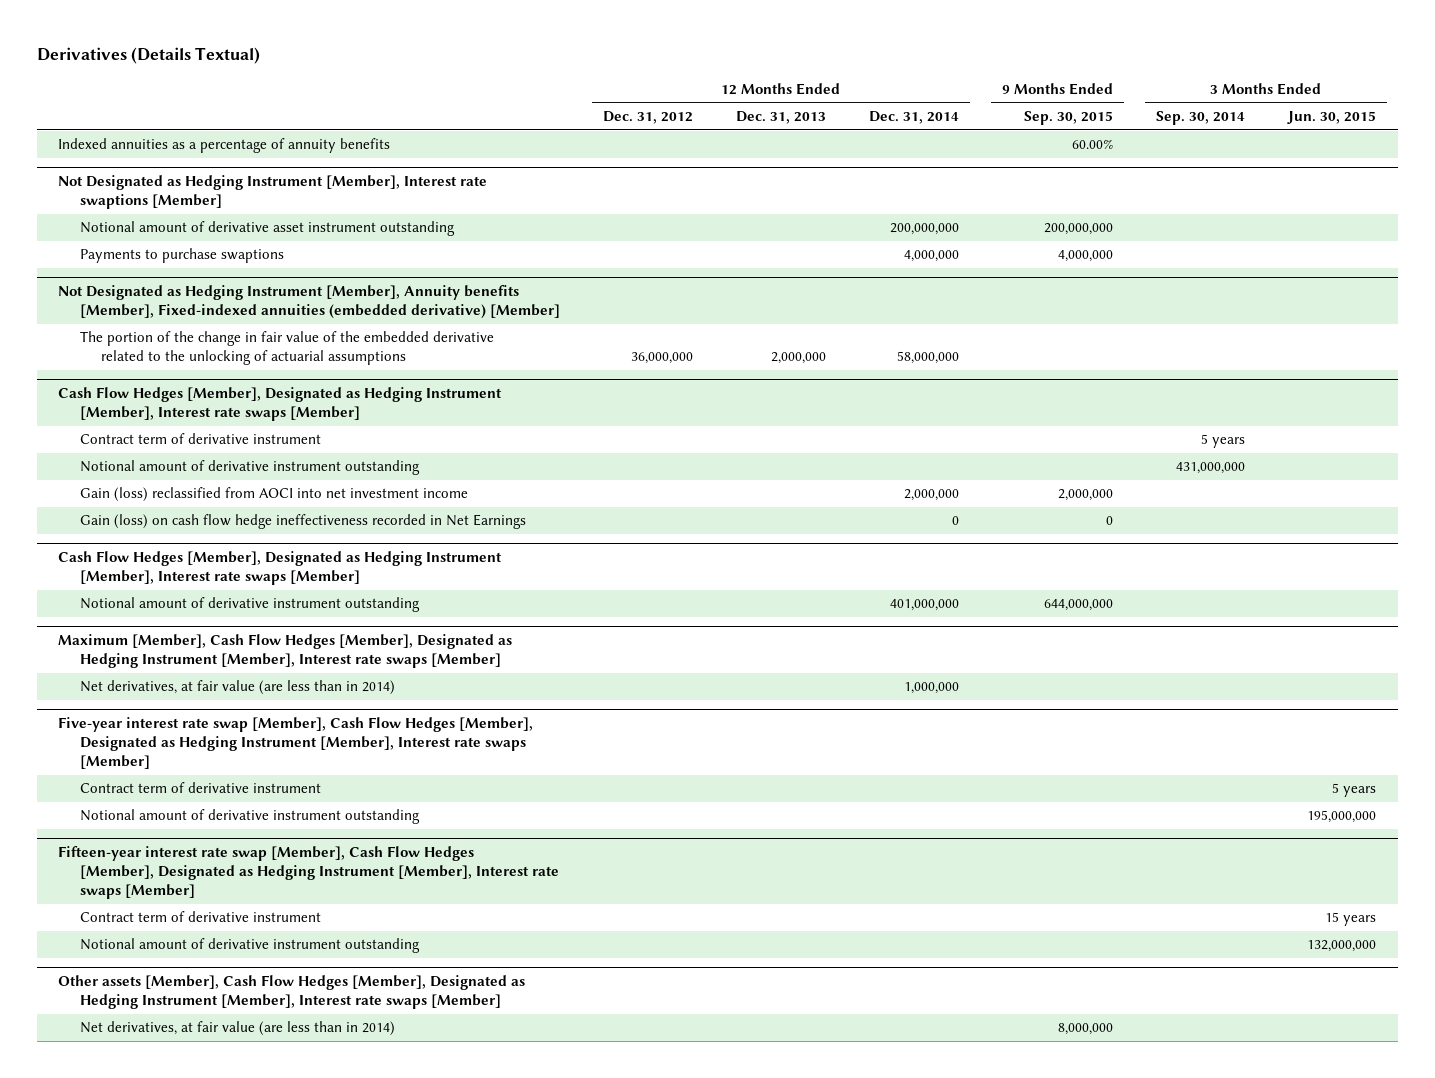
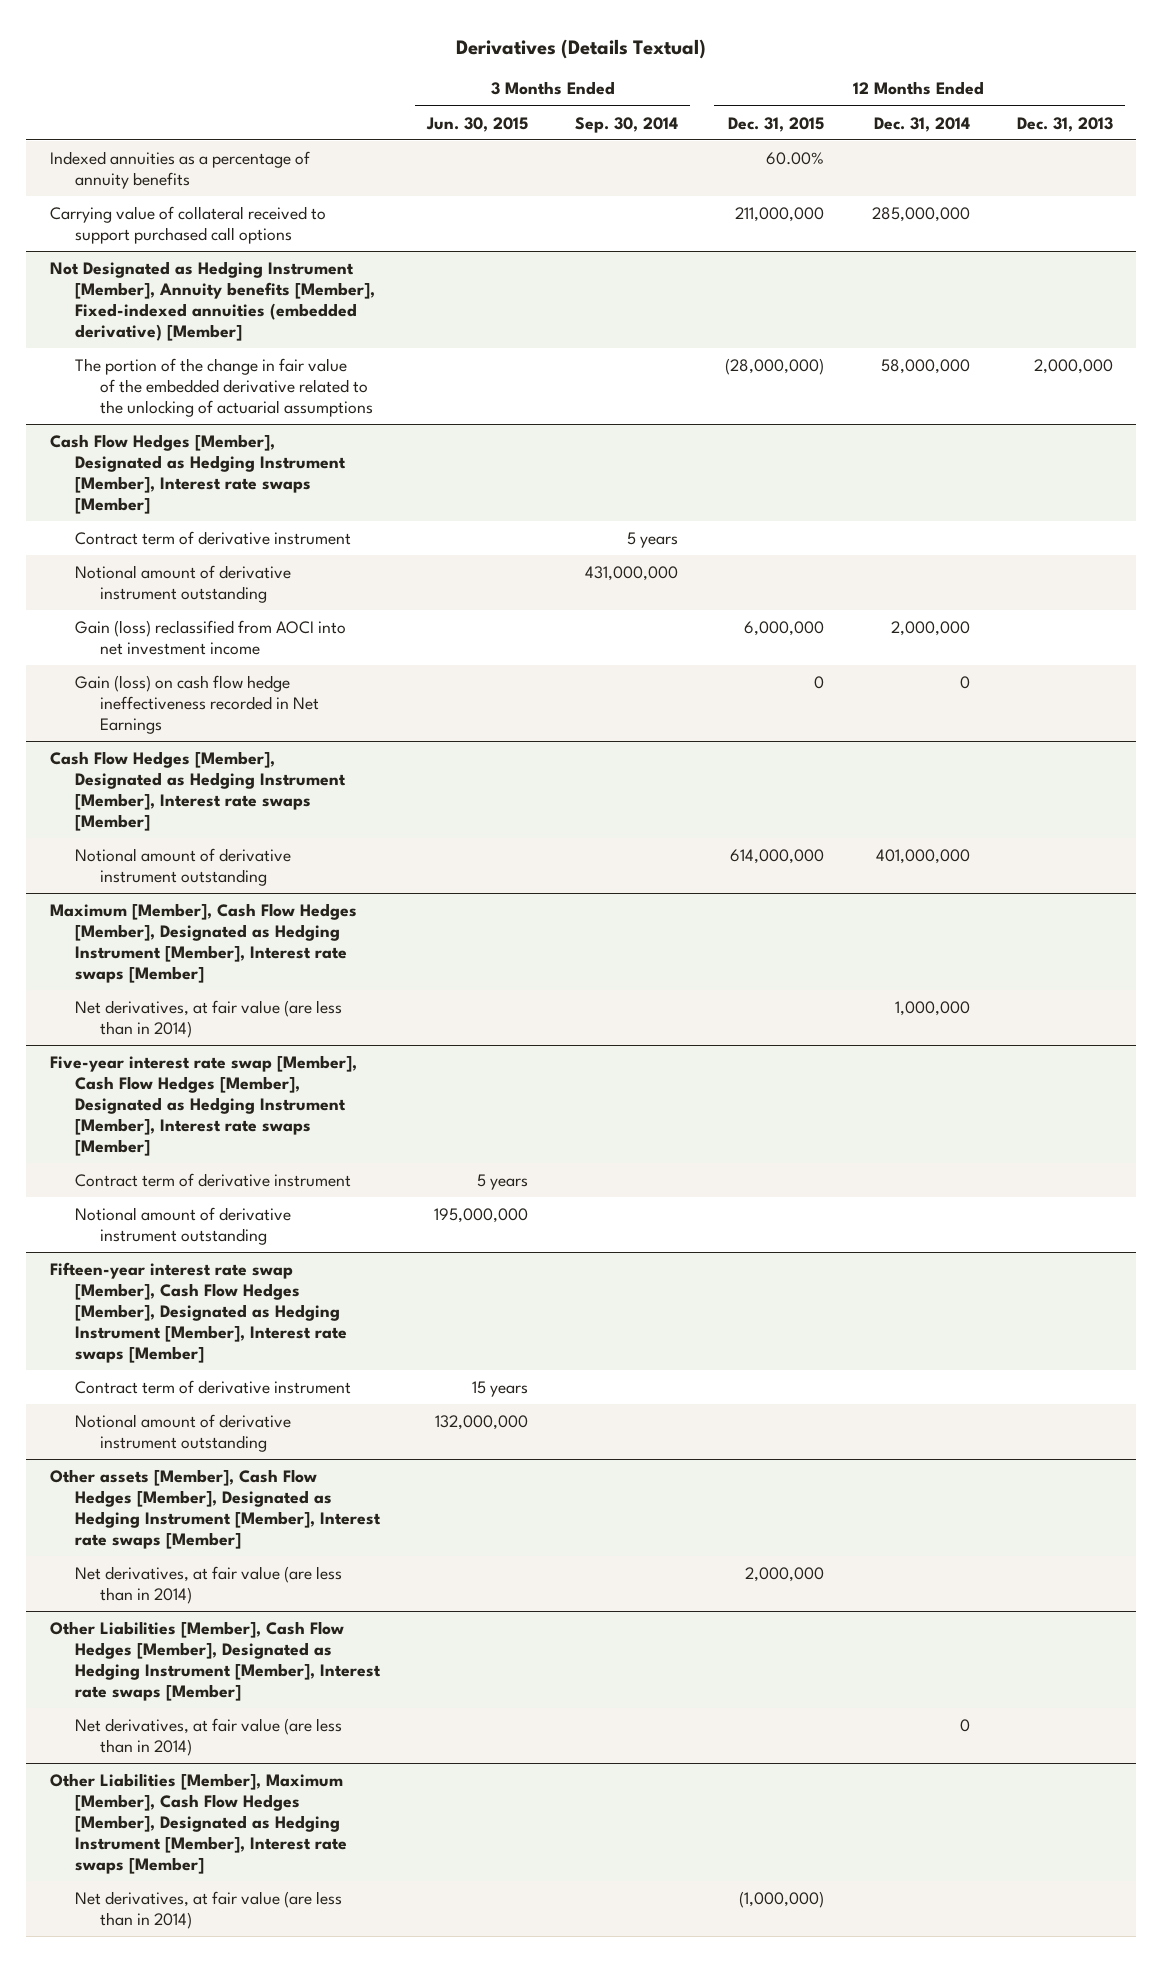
- | 12 Months Ended Dec. 31, 2012 | 12 Months Ended Dec. 31, 2013 | 12 Months Ended Dec. 31, 2014 | 9 Months Ended Sep. 30, 2015 | 3 Months Ended Sep. 30, 2014 | 3 Months Ended Jun. 30, 2015
+ | 3 Months Ended Jun. 30, 2015 | 3 Months Ended Sep. 30, 2014 | 12 Months Ended Dec. 31, 2015 | 12 Months Ended Dec. 31, 2014 | 12 Months Ended Dec. 31, 2013
- Not Designated as Hedging Instrument [Member], Interest rate swaptions [Member]
- Notional amount of derivative asset instrument outstanding | | | 200,000,000 | 200,000,000 | |
- Payments to purchase swaptions | | | 4,000,000 | 4,000,000 | |
+ Carrying value of collateral received to support purchased call options | | | 211,000,000 | 285,000,000 |
+ Other Liabilities [Member], Cash Flow Hedges [Member], Designated as Hedging Instrument [Member], Interest rate swaps [Member]
+ Net derivatives, at fair value (are less than in 2014) | | | | 0 |
+ Other Liabilities [Member], Maximum [Member], Cash Flow Hedges [Member], Designated as Hedging Instrument [Member], Interest rate swaps [Member]
+ Net derivatives, at fair value (are less than in 2014) | | | (1,000,000) | |

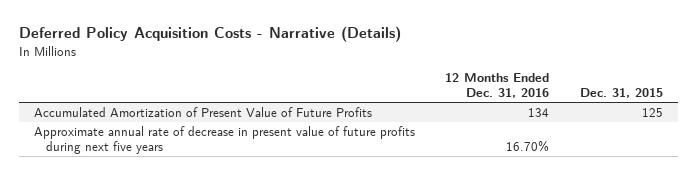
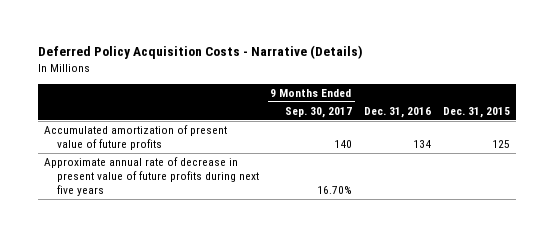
- | 12 Months Ended Dec. 31, 2016 | Dec. 31, 2015
+ | 9 Months Ended Sep. 30, 2017 | Dec. 31, 2016 | Dec. 31, 2015
- Accumulated Amortization of Present Value of Future Profits | 134 | 125
+ Accumulated amortization of present value of future profits | 140 | 134 | 125

